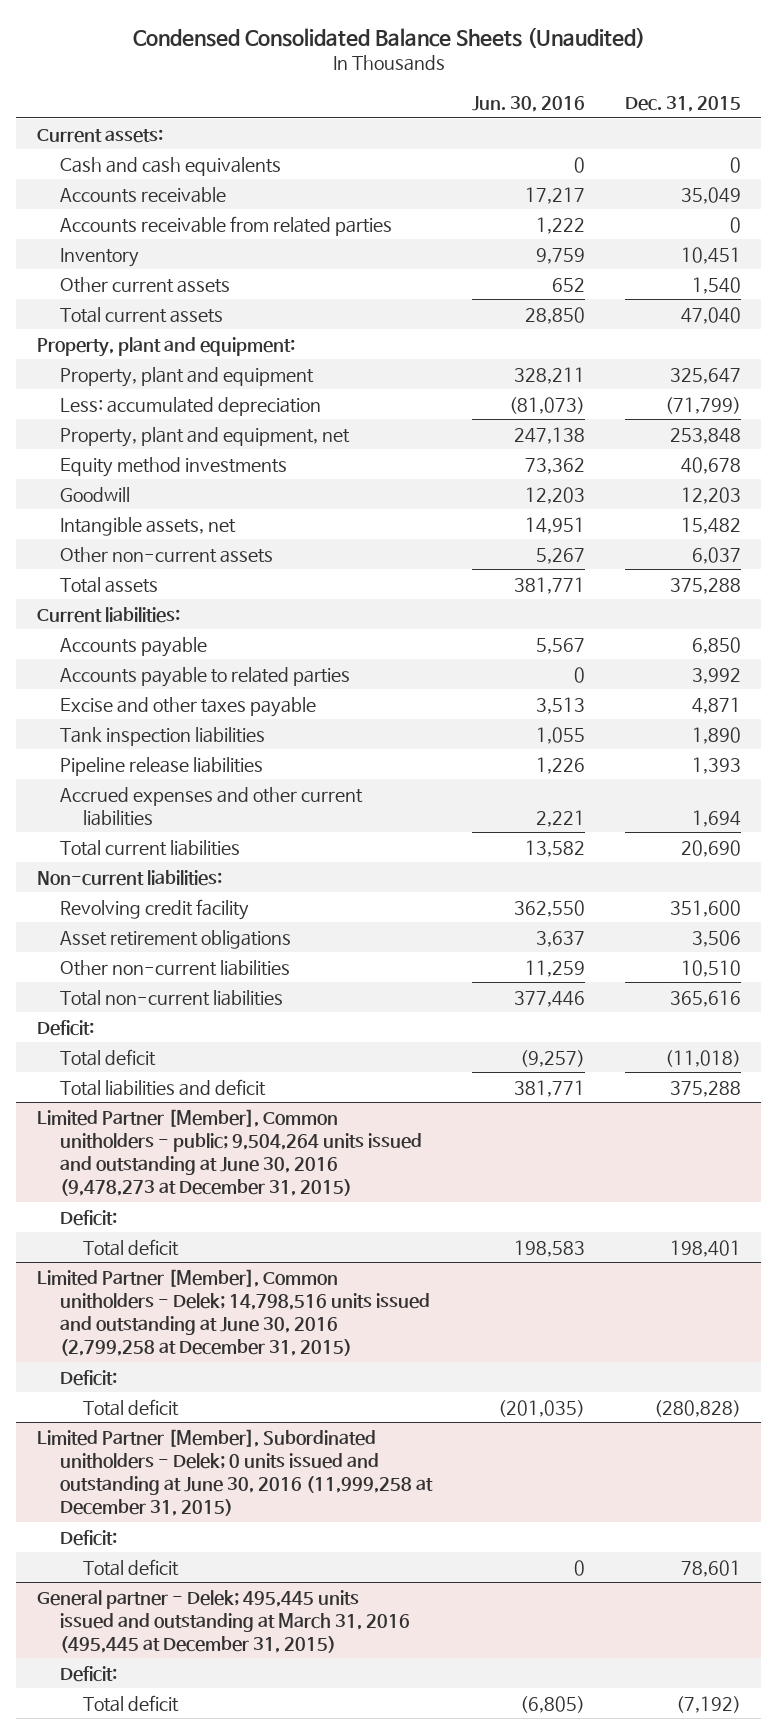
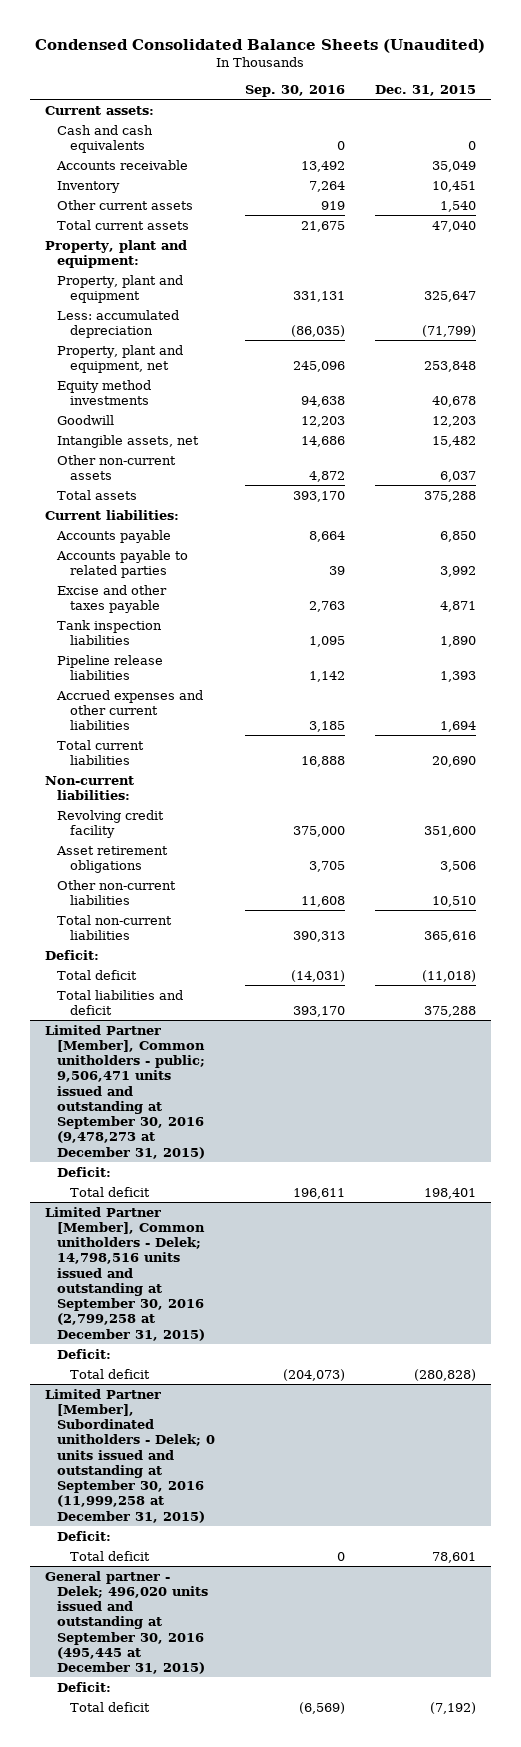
- | Jun. 30, 2016 | Dec. 31, 2015
+ | Sep. 30, 2016 | Dec. 31, 2015
- Accounts receivable from related parties | 1,222 | 0
- Limited Partner [Member], Common unitholders - public; 9,504,264 units issued and outstanding at June 30, 2016 (9,478,273 at December 31, 2015)
+ Limited Partner [Member], Common unitholders - public; 9,506,471 units issued and outstanding at September 30, 2016 (9,478,273 at December 31, 2015)
- Limited Partner [Member], Common unitholders - Delek; 14,798,516 units issued and outstanding at June 30, 2016 (2,799,258 at December 31, 2015)
+ Limited Partner [Member], Common unitholders - Delek; 14,798,516 units issued and outstanding at September 30, 2016 (2,799,258 at December 31, 2015)
- Limited Partner [Member], Subordinated unitholders - Delek; 0 units issued and outstanding at June 30, 2016 (11,999,258 at December 31, 2015)
+ Limited Partner [Member], Subordinated unitholders - Delek; 0 units issued and outstanding at September 30, 2016 (11,999,258 at December 31, 2015)
- General partner - Delek; 495,445 units issued and outstanding at March 31, 2016 (495,445 at December 31, 2015)
+ General partner - Delek; 496,020 units issued and outstanding at September 30, 2016 (495,445 at December 31, 2015)

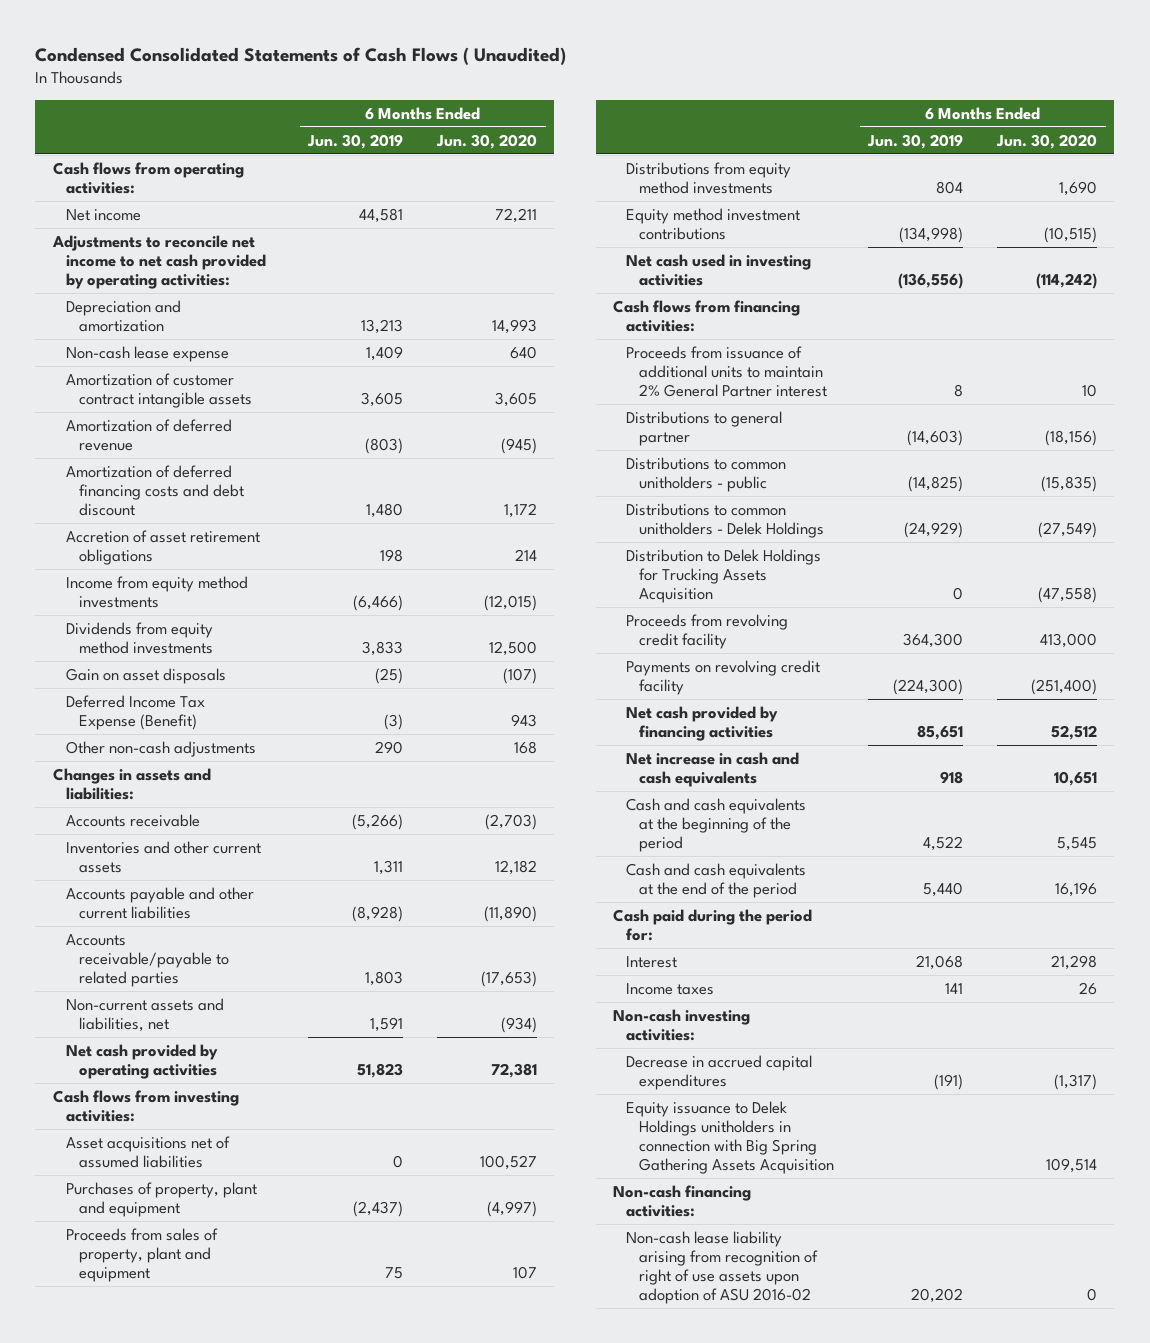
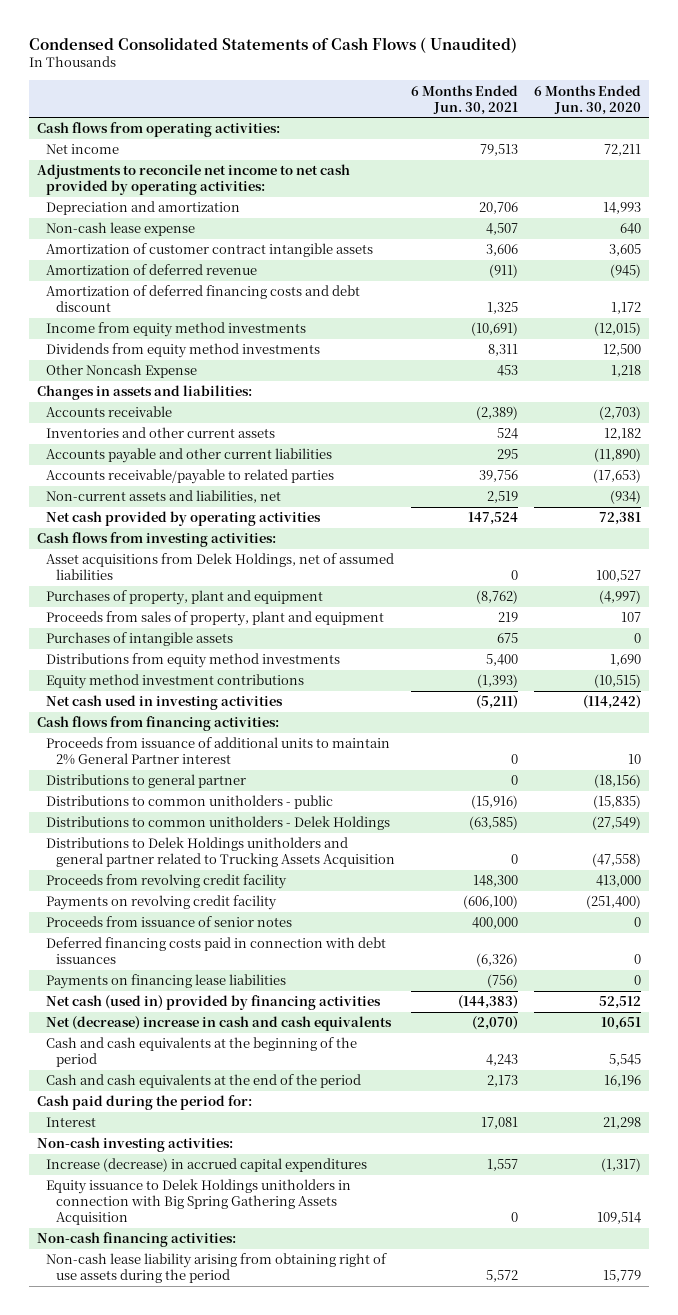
- | 6 Months Ended Jun. 30, 2019 | 6 Months Ended Jun. 30, 2020
+ | 6 Months Ended Jun. 30, 2021 | 6 Months Ended Jun. 30, 2020
- Accretion of asset retirement obligations | 198 | 214
- Gain on asset disposals | (25) | (107)
- Deferred Income Tax Expense (Benefit) | (3) | 943
- Other non-cash adjustments | 290 | 168
+ Other Noncash Expense | 453 | 1,218
- Asset acquisitions net of assumed liabilities | 0 | 100,527
+ Asset acquisitions from Delek Holdings, net of assumed liabilities | 0 | 100,527
+ Purchases of intangible assets | 675 | 0
- Distribution to Delek Holdings for Trucking Assets Acquisition | 0 | (47,558)
+ Distributions to Delek Holdings unitholders and general partner related to Trucking Assets Acquisition | 0 | (47,558)
- Net cash provided by financing activities | 85,651 | 52,512
- Net increase in cash and cash equivalents | 918 | 10,651
+ Proceeds from issuance of senior notes | 400,000 | 0
+ Deferred financing costs paid in connection with debt issuances | (6,326) | 0
+ Payments on financing lease liabilities | (756) | 0
+ Net cash (used in) provided by financing activities | (144,383) | 52,512
+ Net (decrease) increase in cash and cash equivalents | (2,070) | 10,651
- Income taxes | 141 | 26
- Decrease in accrued capital expenditures | (191) | (1,317)
+ Increase (decrease) in accrued capital expenditures | 1,557 | (1,317)
- Non-cash lease liability arising from recognition of right of use assets upon adoption of ASU 2016-02 | 20,202 | 0
+ Non-cash lease liability arising from obtaining right of use assets during the period | 5,572 | 15,779

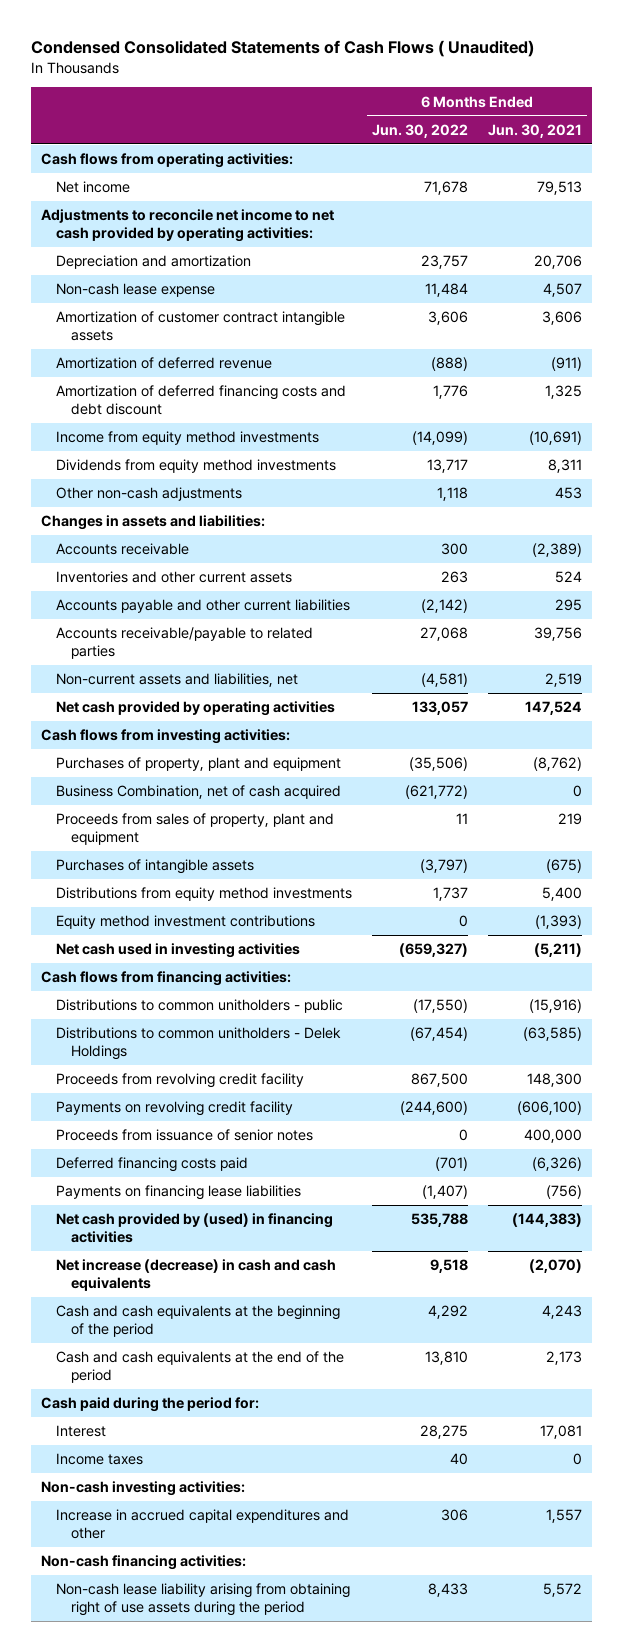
- | 6 Months Ended Jun. 30, 2021 | 6 Months Ended Jun. 30, 2020
+ | 6 Months Ended Jun. 30, 2022 | 6 Months Ended Jun. 30, 2021
- Other Noncash Expense | 453 | 1,218
+ Other non-cash adjustments | 1,118 | 453
- Asset acquisitions from Delek Holdings, net of assumed liabilities | 0 | 100,527
+ Business Combination, net of cash acquired | (621,772) | 0
- Purchases of intangible assets | 675 | 0
+ Purchases of intangible assets | (3,797) | (675)
- Proceeds from issuance of additional units to maintain 2% General Partner interest | 0 | 10
- Distributions to general partner | 0 | (18,156)
- Distributions to Delek Holdings unitholders and general partner related to Trucking Assets Acquisition | 0 | (47,558)
- Deferred financing costs paid in connection with debt issuances | (6,326) | 0
+ Deferred financing costs paid | (701) | (6,326)
- Net cash (used in) provided by financing activities | (144,383) | 52,512
- Net (decrease) increase in cash and cash equivalents | (2,070) | 10,651
+ Net cash provided by (used) in financing activities | 535,788 | (144,383)
+ Net increase (decrease) in cash and cash equivalents | 9,518 | (2,070)
+ Income taxes | 40 | 0
- Increase (decrease) in accrued capital expenditures | 1,557 | (1,317)
- Equity issuance to Delek Holdings unitholders in connection with Big Spring Gathering Assets Acquisition | 0 | 109,514
+ Increase in accrued capital expenditures and other | 306 | 1,557

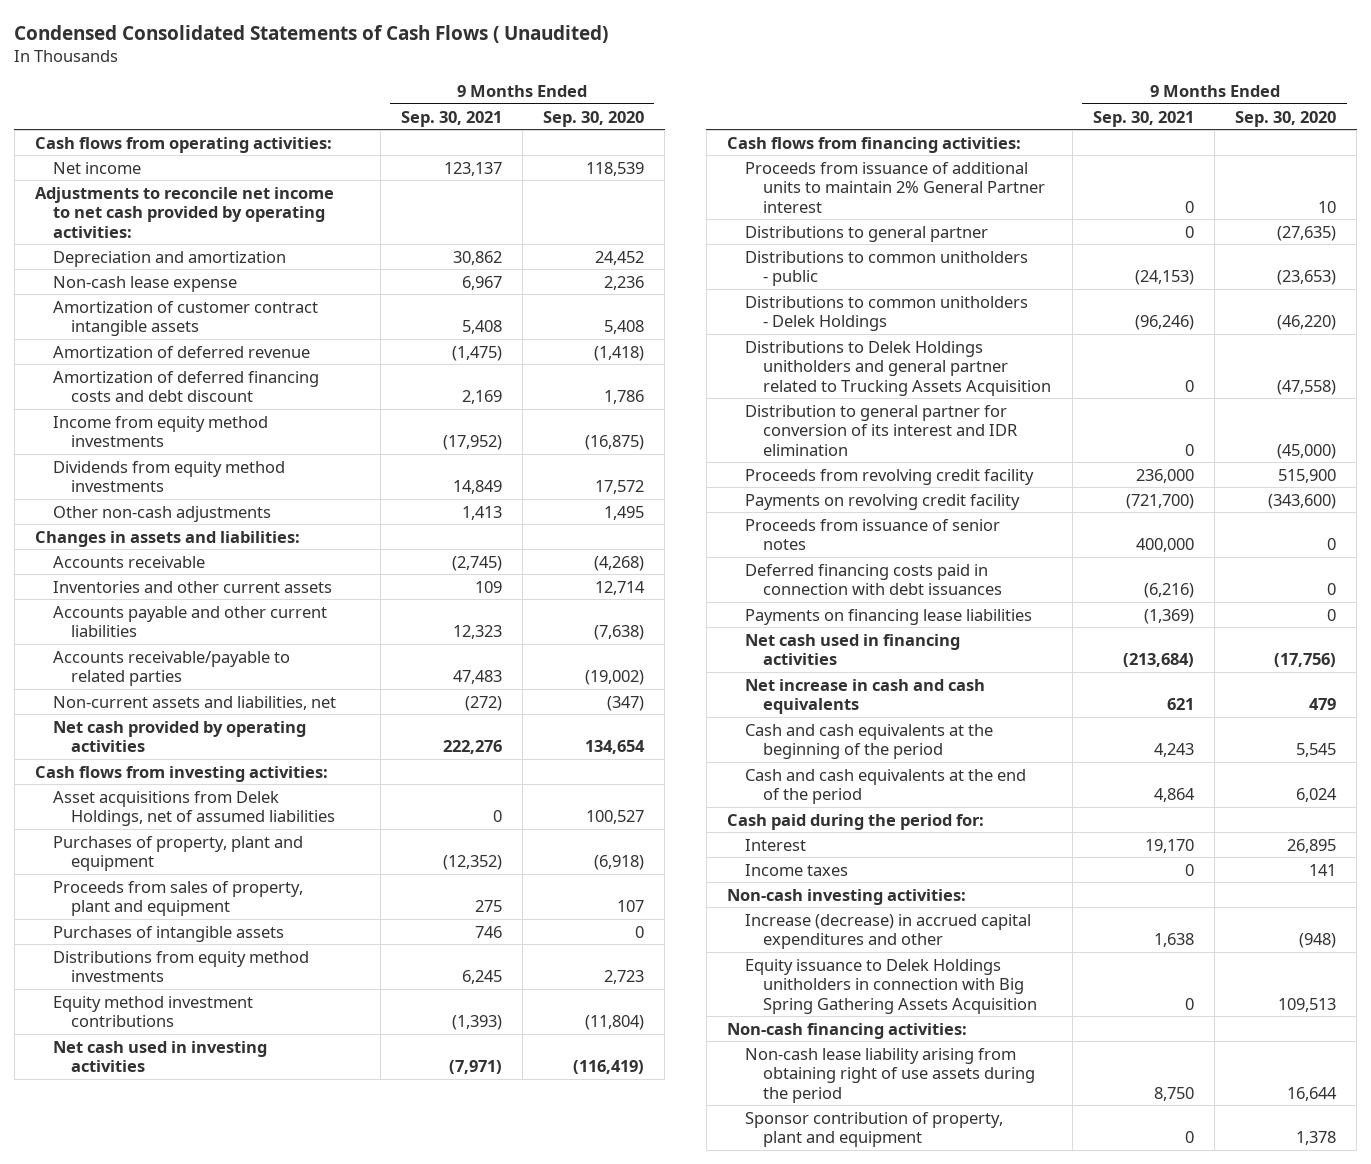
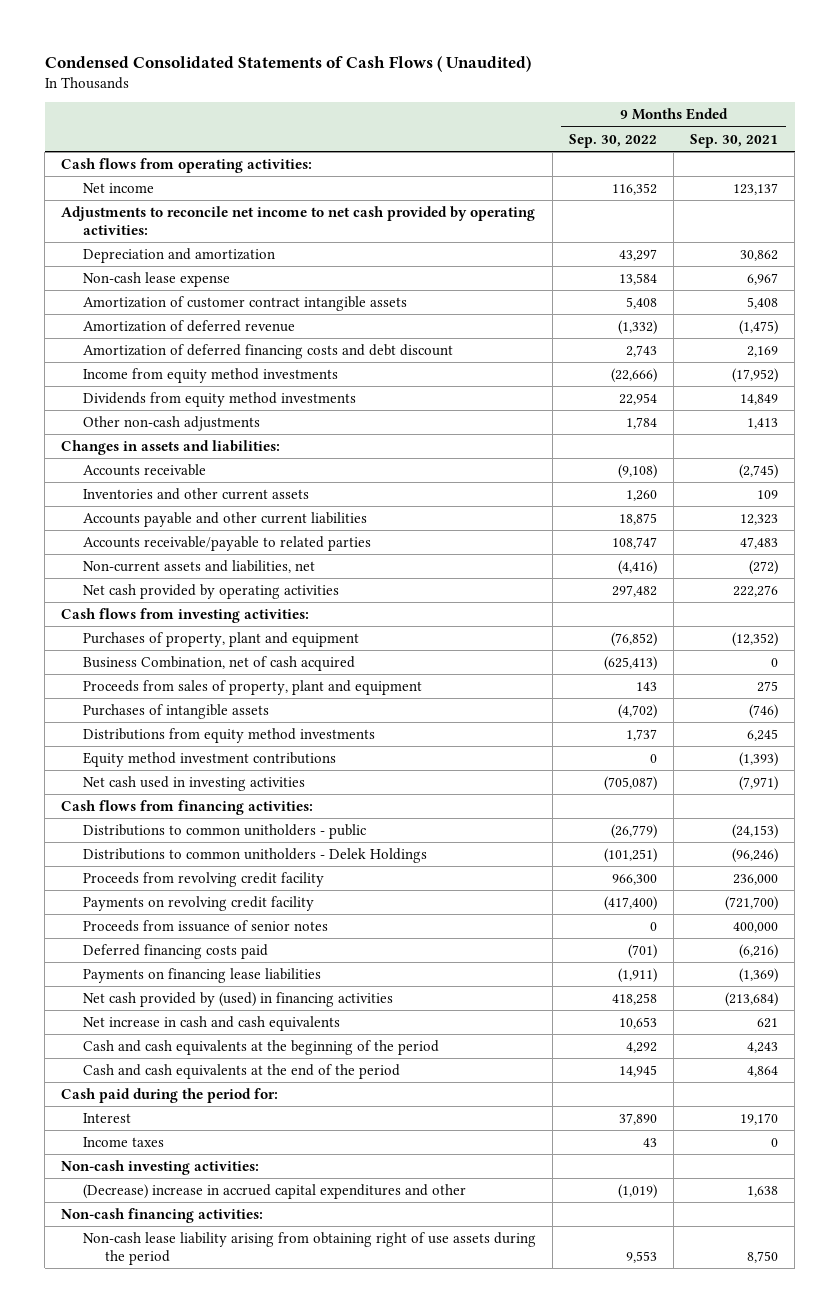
- | 9 Months Ended Sep. 30, 2021 | 9 Months Ended Sep. 30, 2020
+ | 9 Months Ended Sep. 30, 2022 | 9 Months Ended Sep. 30, 2021
- Asset acquisitions from Delek Holdings, net of assumed liabilities | 0 | 100,527
+ Business Combination, net of cash acquired | (625,413) | 0
- Purchases of intangible assets | 746 | 0
+ Purchases of intangible assets | (4,702) | (746)
- Proceeds from issuance of additional units to maintain 2% General Partner interest | 0 | 10
- Distributions to general partner | 0 | (27,635)
- Distributions to Delek Holdings unitholders and general partner related to Trucking Assets Acquisition | 0 | (47,558)
- Distribution to general partner for conversion of its interest and IDR elimination | 0 | (45,000)
- Deferred financing costs paid in connection with debt issuances | (6,216) | 0
+ Deferred financing costs paid | (701) | (6,216)
- Net cash used in financing activities | (213,684) | (17,756)
+ Net cash provided by (used) in financing activities | 418,258 | (213,684)
- Increase (decrease) in accrued capital expenditures and other | 1,638 | (948)
- Equity issuance to Delek Holdings unitholders in connection with Big Spring Gathering Assets Acquisition | 0 | 109,513
+ (Decrease) increase in accrued capital expenditures and other | (1,019) | 1,638
- Sponsor contribution of property, plant and equipment | 0 | 1,378

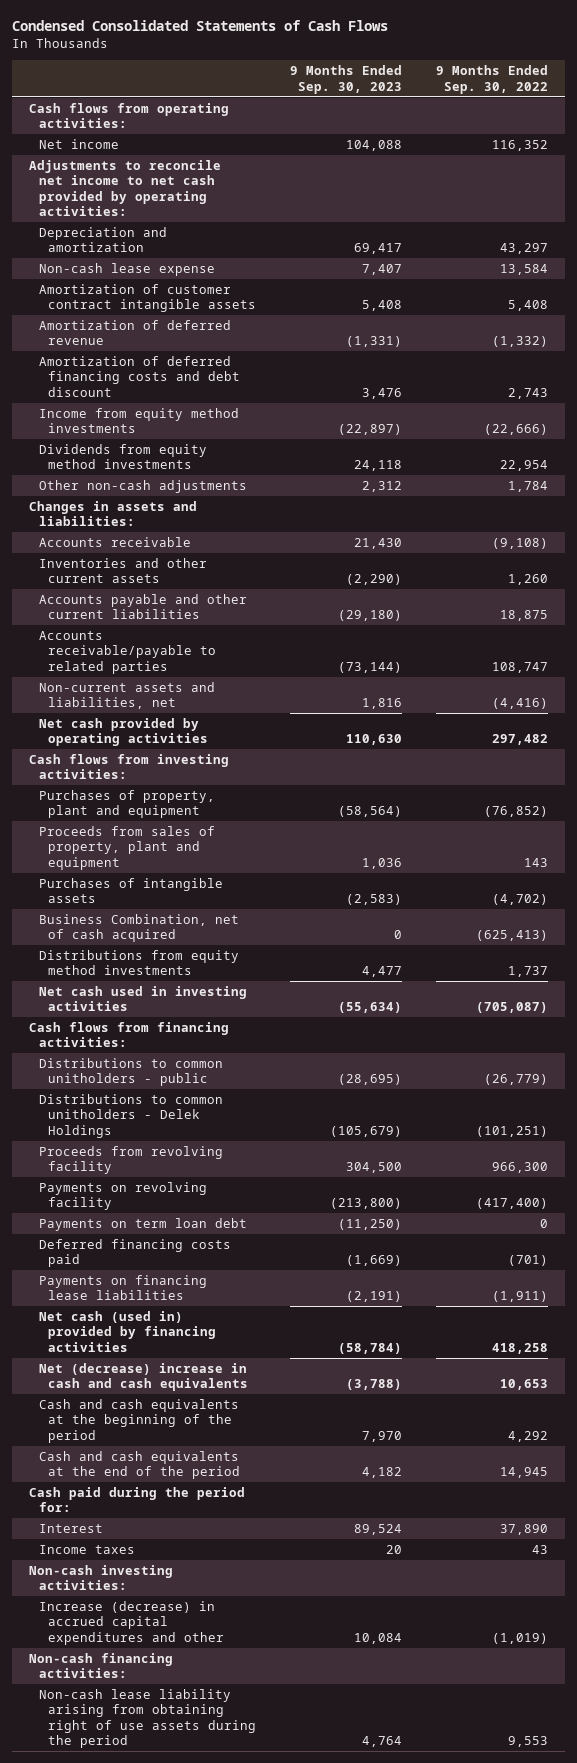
- Condensed Consolidated Statements of Cash Flows ( Unaudited)
+ Condensed Consolidated Statements of Cash Flows
- | 9 Months Ended Sep. 30, 2022 | 9 Months Ended Sep. 30, 2021
+ | 9 Months Ended Sep. 30, 2023 | 9 Months Ended Sep. 30, 2022
moved down: Business Combination, net of cash acquired | 0 | (625,413)
- Equity method investment contributions | 0 | (1,393)
- Proceeds from revolving credit facility | 966,300 | 236,000
- Payments on revolving credit facility | (417,400) | (721,700)
- Proceeds from issuance of senior notes | 0 | 400,000
+ Proceeds from revolving facility | 304,500 | 966,300
+ Payments on revolving facility | (213,800) | (417,400)
+ Payments on term loan debt | (11,250) | 0
- Net cash provided by (used) in financing activities | 418,258 | (213,684)
- Net increase in cash and cash equivalents | 10,653 | 621
+ Net cash (used in) provided by financing activities | (58,784) | 418,258
+ Net (decrease) increase in cash and cash equivalents | (3,788) | 10,653
- (Decrease) increase in accrued capital expenditures and other | (1,019) | 1,638
+ Increase (decrease) in accrued capital expenditures and other | 10,084 | (1,019)

